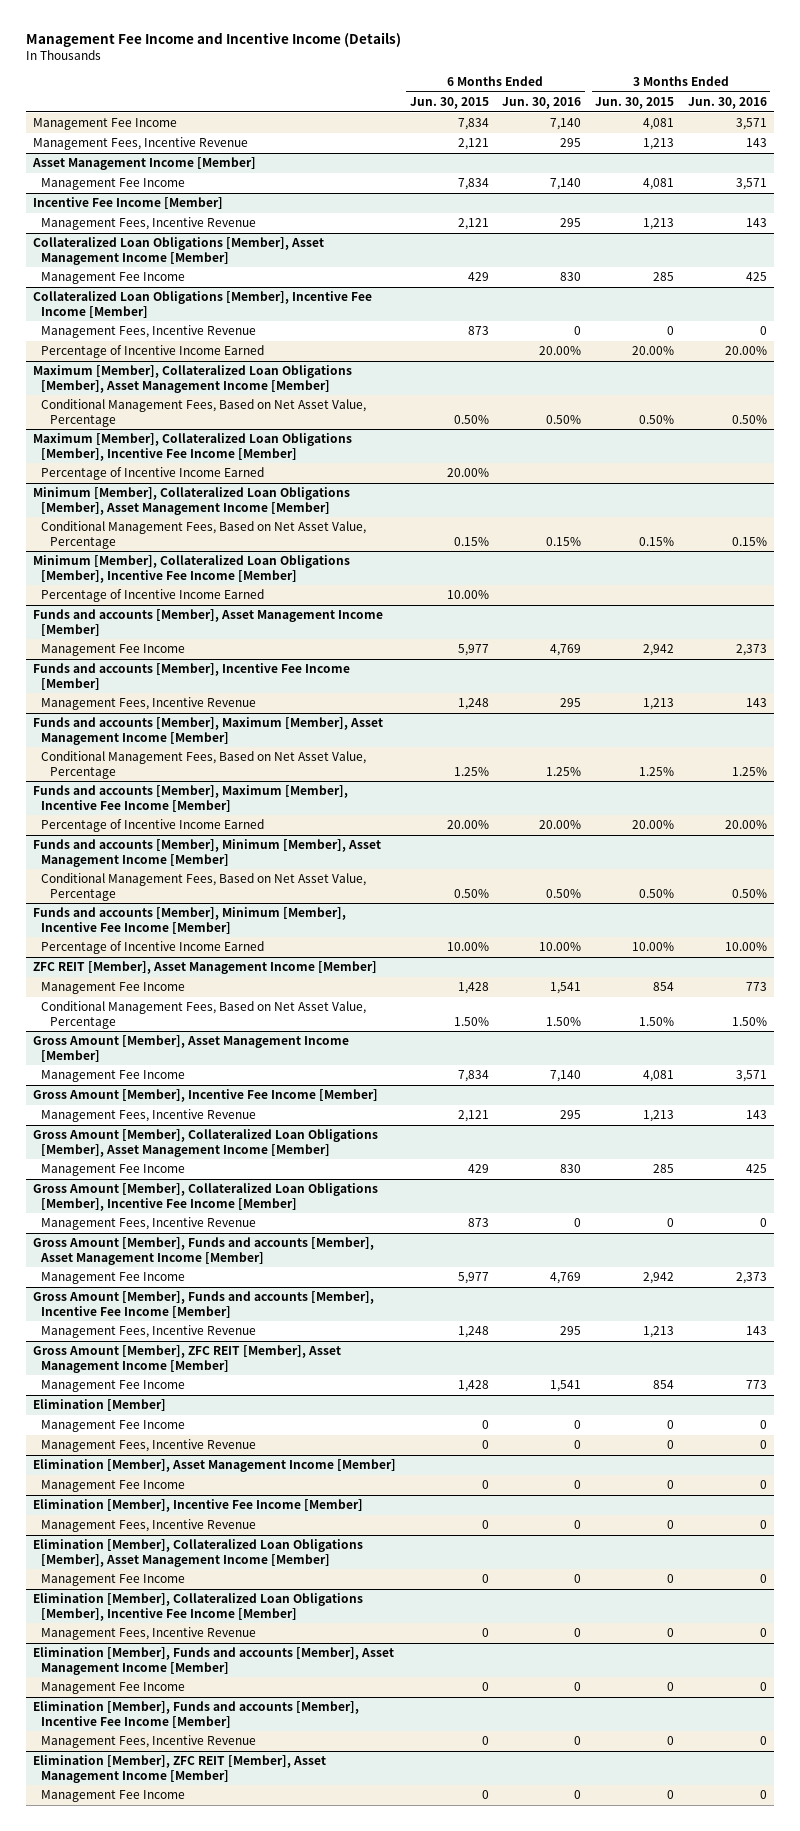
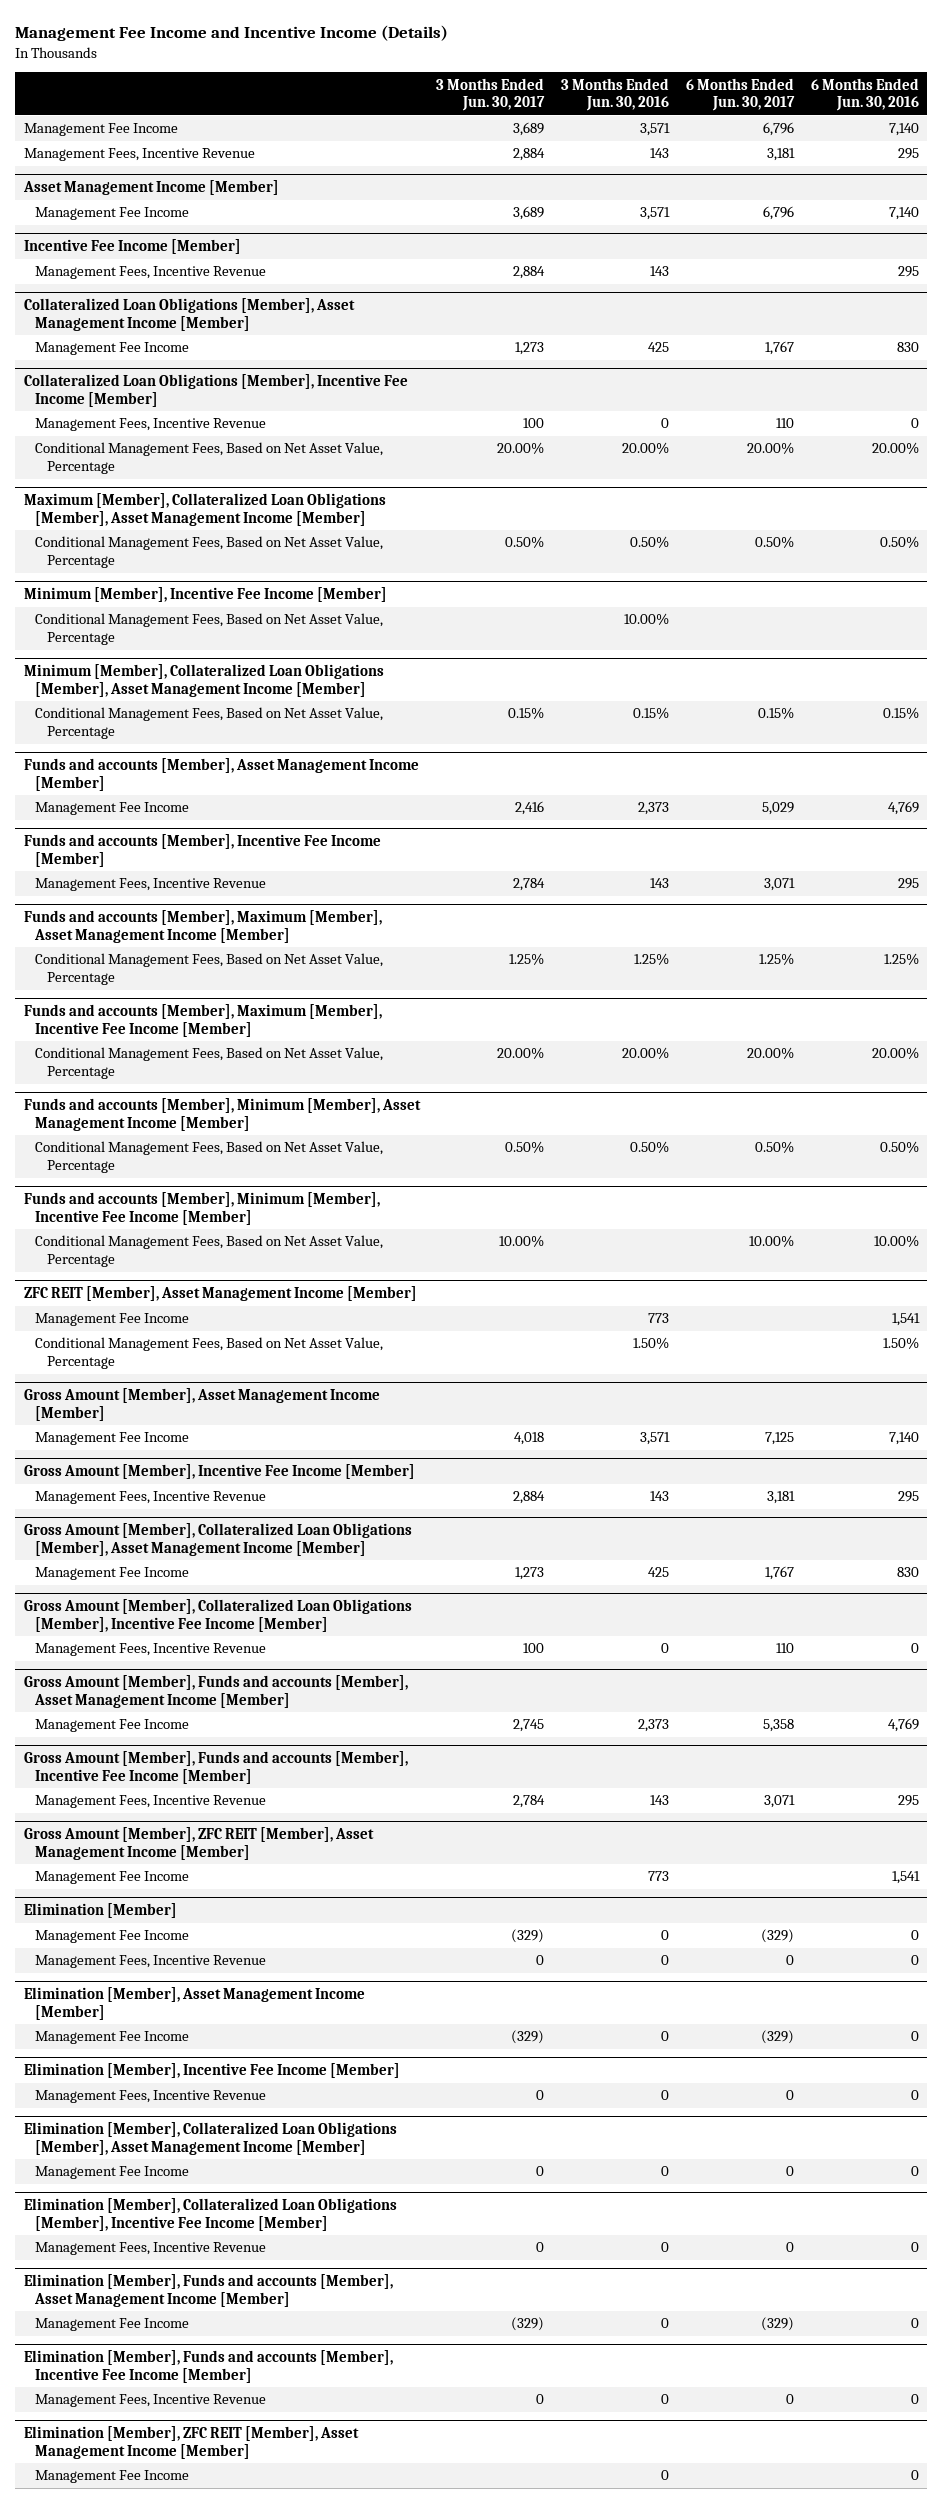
- | 6 Months Ended Jun. 30, 2015 | 6 Months Ended Jun. 30, 2016 | 3 Months Ended Jun. 30, 2015 | 3 Months Ended Jun. 30, 2016
+ | 3 Months Ended Jun. 30, 2017 | 3 Months Ended Jun. 30, 2016 | 6 Months Ended Jun. 30, 2017 | 6 Months Ended Jun. 30, 2016
@ Collateralized Loan Obligations [Member], Incentive Fee Income [Member]
- Percentage of Incentive Income Earned | | 20.00% | 20.00% | 20.00%
+ Conditional Management Fees, Based on Net Asset Value, Percentage | 20.00% | 20.00% | 20.00% | 20.00%
- Maximum [Member], Collateralized Loan Obligations [Member], Incentive Fee Income [Member]
- Percentage of Incentive Income Earned | 20.00% | | |
+ Minimum [Member], Incentive Fee Income [Member]
+ Conditional Management Fees, Based on Net Asset Value, Percentage | | 10.00% | |
- Minimum [Member], Collateralized Loan Obligations [Member], Incentive Fee Income [Member]
- Percentage of Incentive Income Earned | 10.00% | | |
@ Funds and accounts [Member], Maximum [Member], Incentive Fee Income [Member]
- Percentage of Incentive Income Earned | 20.00% | 20.00% | 20.00% | 20.00%
+ Conditional Management Fees, Based on Net Asset Value, Percentage | 20.00% | 20.00% | 20.00% | 20.00%
@ Funds and accounts [Member], Minimum [Member], Incentive Fee Income [Member]
- Percentage of Incentive Income Earned | 10.00% | 10.00% | 10.00% | 10.00%
+ Conditional Management Fees, Based on Net Asset Value, Percentage | 10.00% | | 10.00% | 10.00%

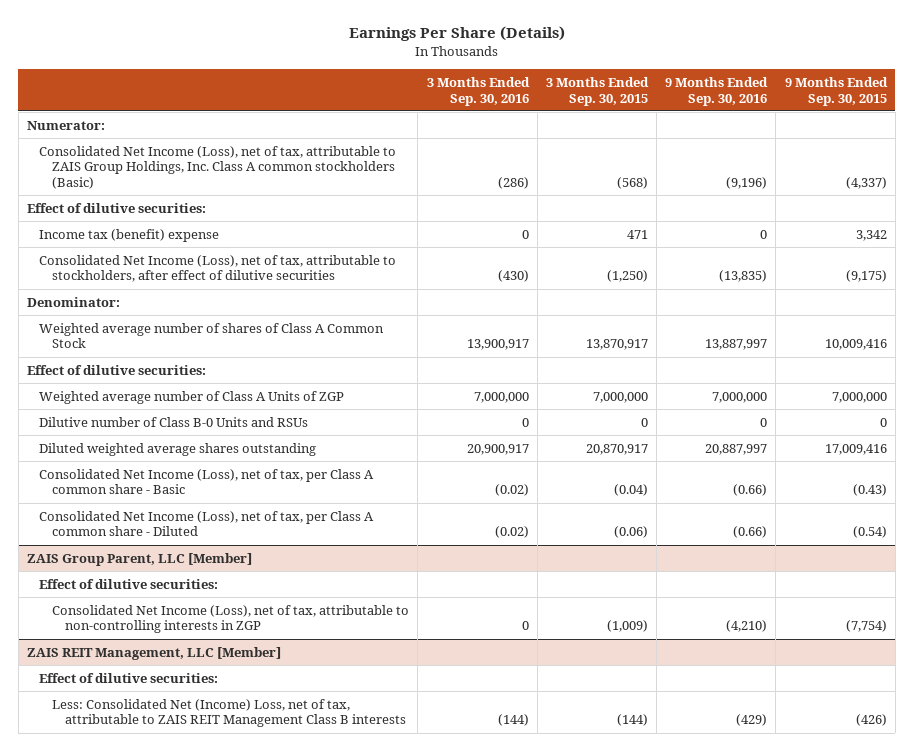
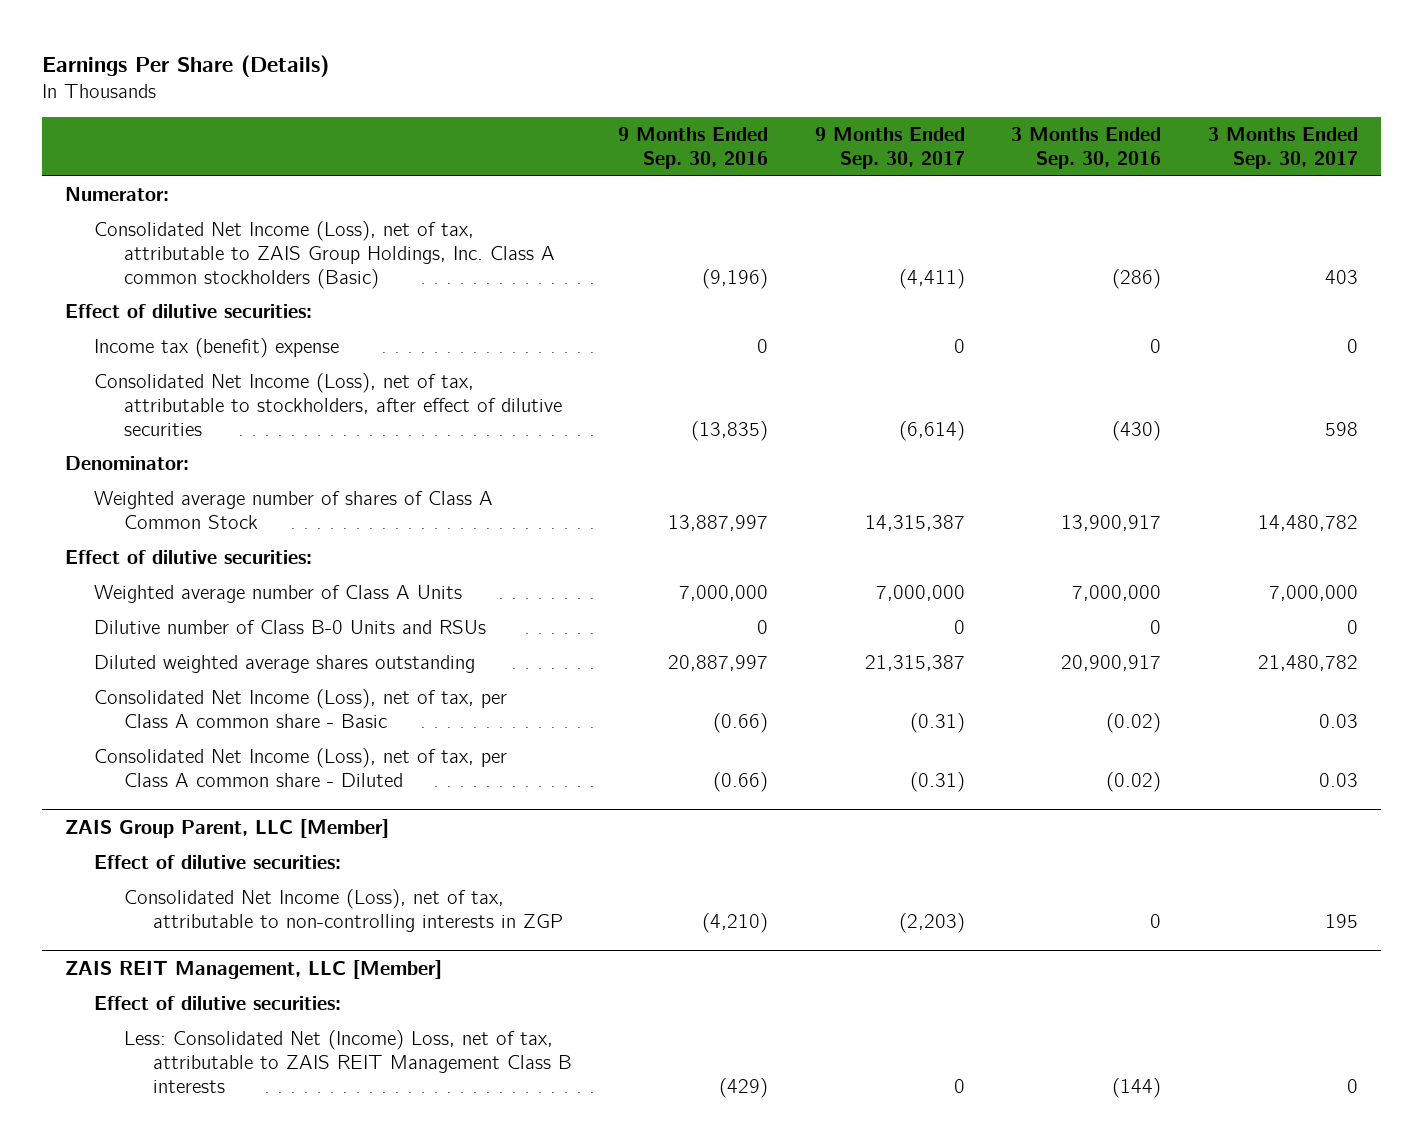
- | 3 Months Ended Sep. 30, 2016 | 3 Months Ended Sep. 30, 2015 | 9 Months Ended Sep. 30, 2016 | 9 Months Ended Sep. 30, 2015
+ | 9 Months Ended Sep. 30, 2016 | 9 Months Ended Sep. 30, 2017 | 3 Months Ended Sep. 30, 2016 | 3 Months Ended Sep. 30, 2017
- Weighted average number of Class A Units of ZGP | 7,000,000 | 7,000,000 | 7,000,000 | 7,000,000
+ Weighted average number of Class A Units | 7,000,000 | 7,000,000 | 7,000,000 | 7,000,000

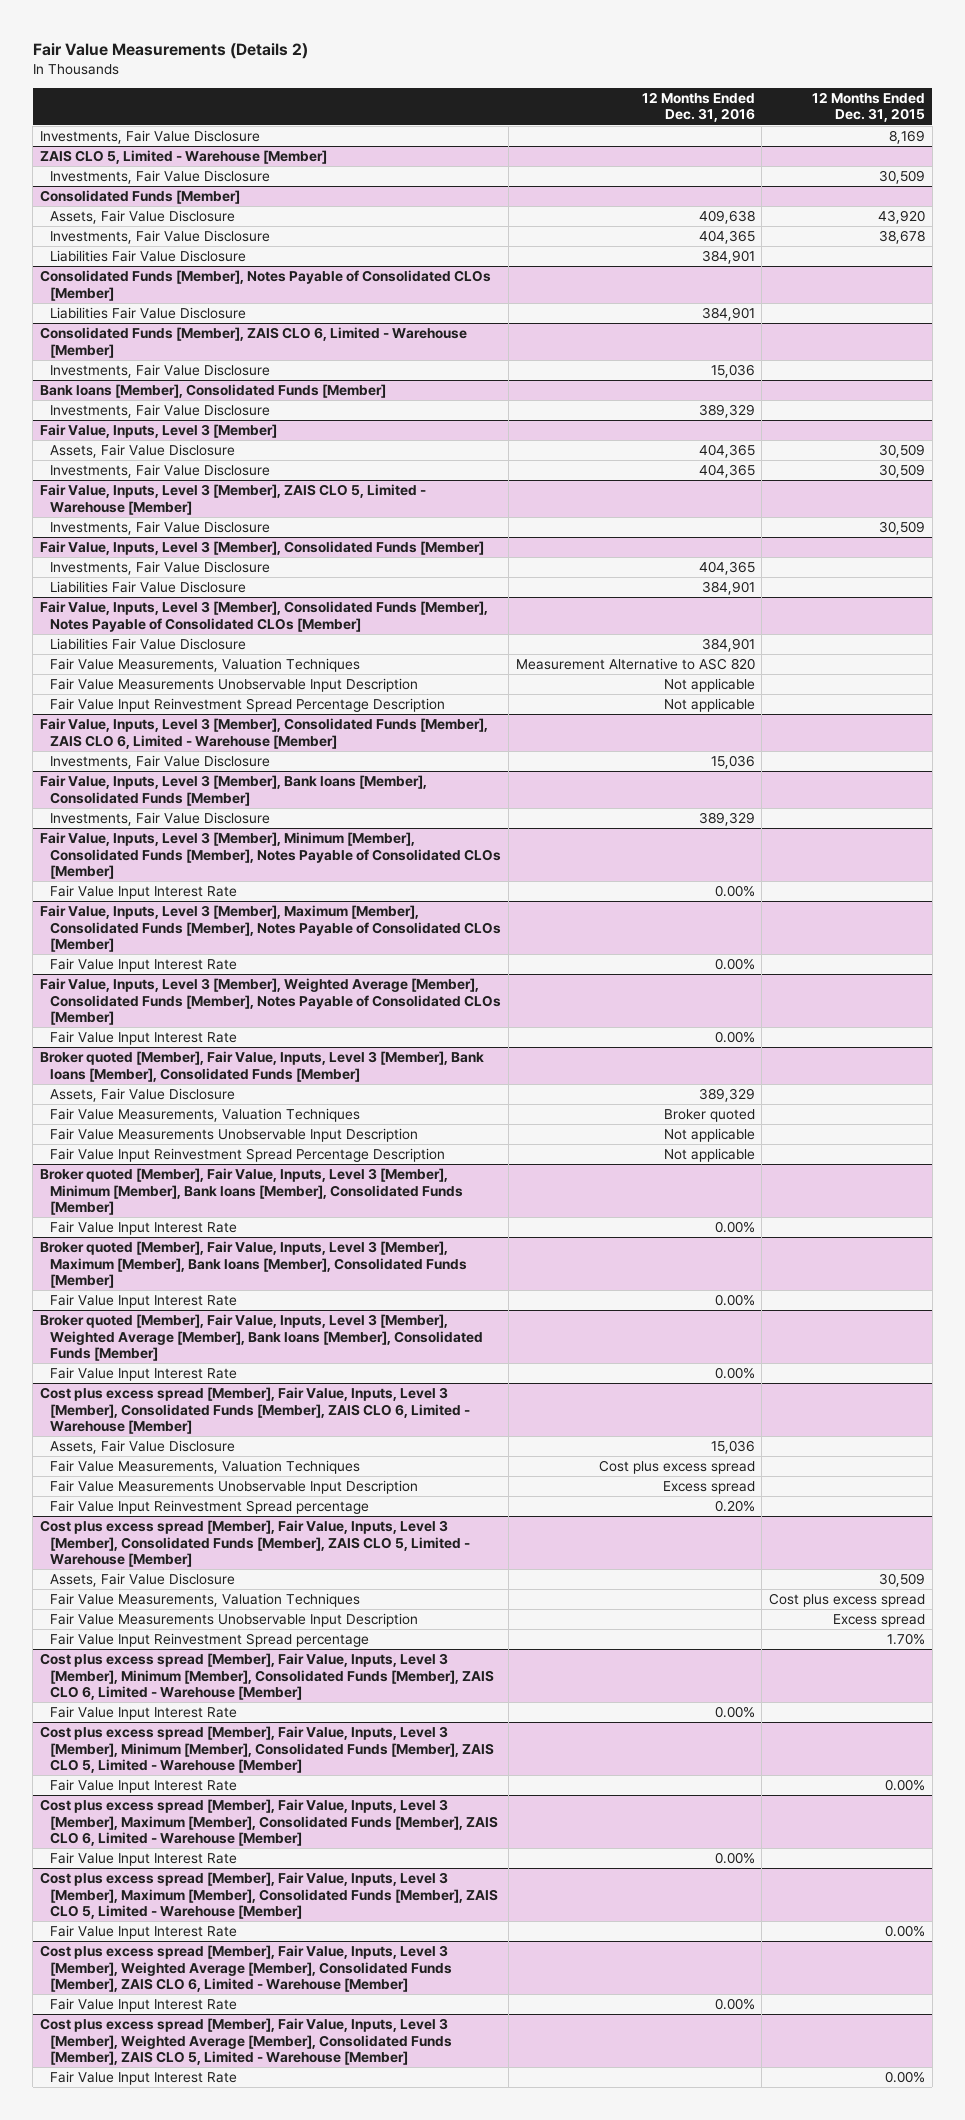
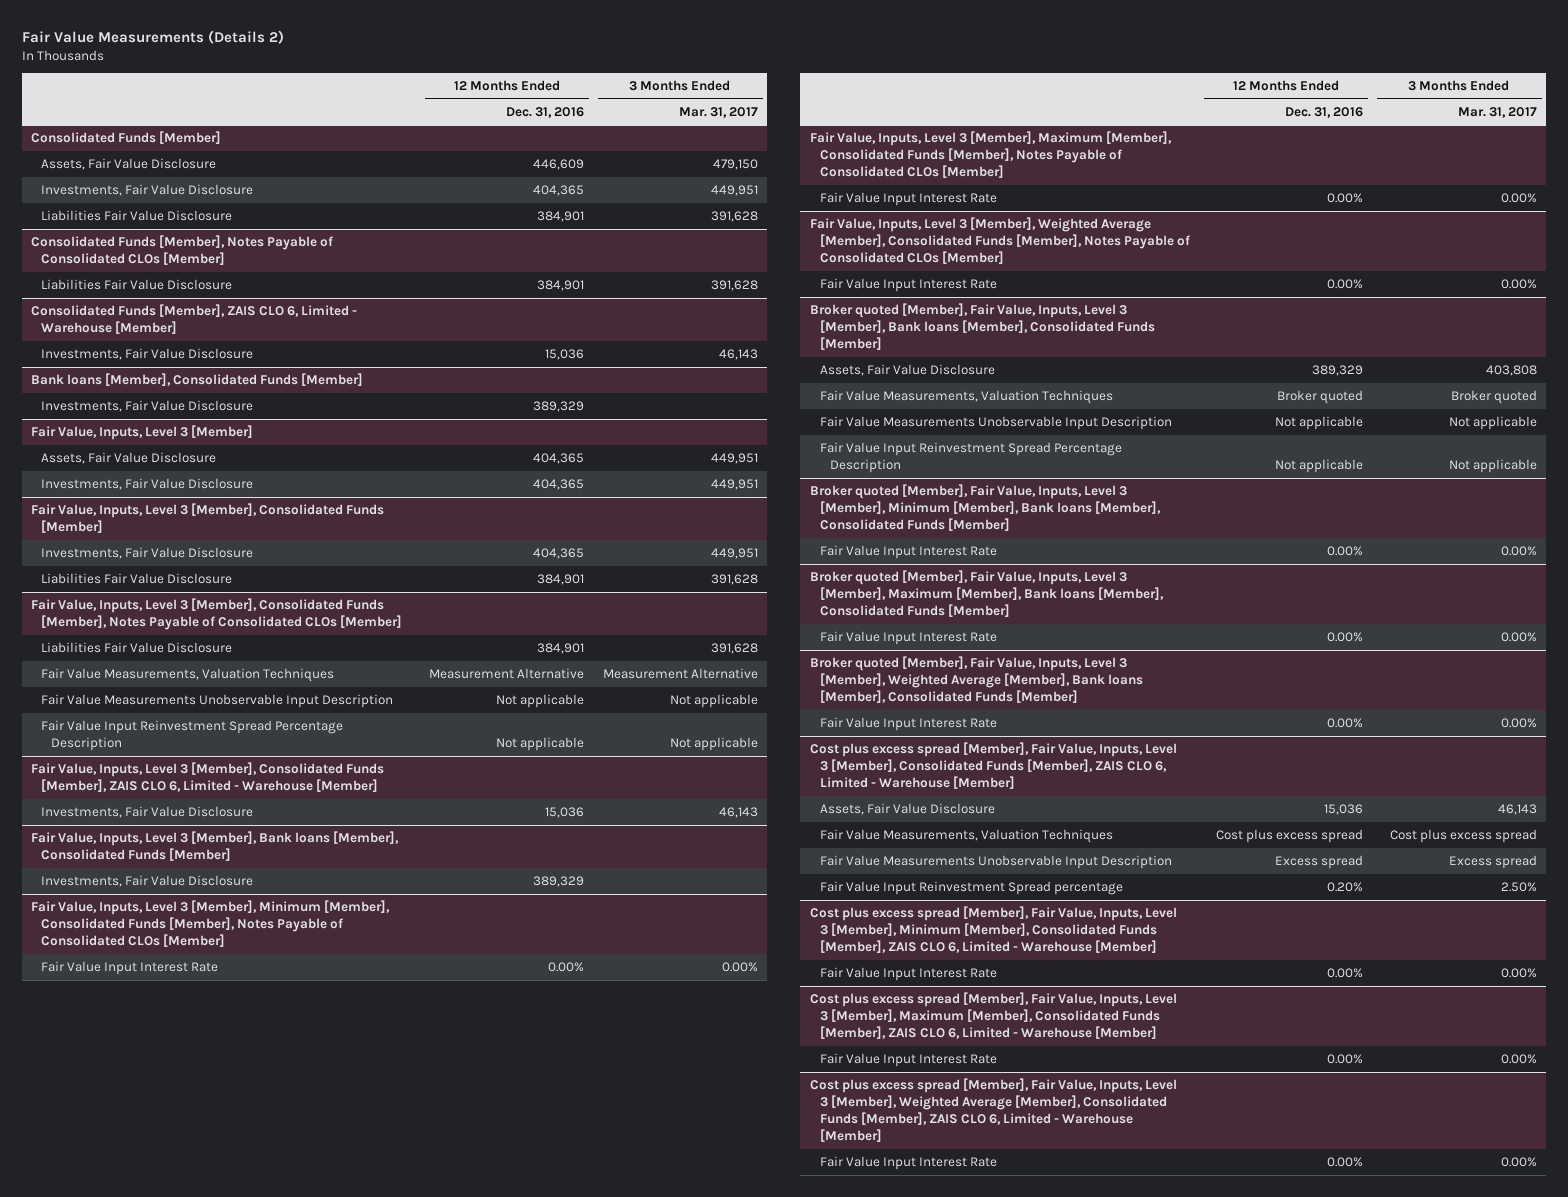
- | 12 Months Ended Dec. 31, 2016 | 12 Months Ended Dec. 31, 2015
+ | 12 Months Ended Dec. 31, 2016 | 3 Months Ended Mar. 31, 2017
- Investments, Fair Value Disclosure | | 8,169
- ZAIS CLO 5, Limited - Warehouse [Member]
- Investments, Fair Value Disclosure | | 30,509
@ Consolidated Funds [Member]
- Assets, Fair Value Disclosure | 409,638 | 43,920
+ Assets, Fair Value Disclosure | 446,609 | 479,150
- Fair Value, Inputs, Level 3 [Member], ZAIS CLO 5, Limited - Warehouse [Member]
- Investments, Fair Value Disclosure | | 30,509
@ Fair Value, Inputs, Level 3 [Member], Consolidated Funds [Member], Notes Payable of Consolidated CLOs [Member]
- Fair Value Measurements, Valuation Techniques | Measurement Alternative to ASC 820 |
+ Fair Value Measurements, Valuation Techniques | Measurement Alternative | Measurement Alternative
- Cost plus excess spread [Member], Fair Value, Inputs, Level 3 [Member], Consolidated Funds [Member], ZAIS CLO 5, Limited - Warehouse [Member]
- Assets, Fair Value Disclosure | | 30,509
- Fair Value Measurements, Valuation Techniques | | Cost plus excess spread
- Fair Value Measurements Unobservable Input Description | | Excess spread
- Fair Value Input Reinvestment Spread percentage | | 1.70%
- Cost plus excess spread [Member], Fair Value, Inputs, Level 3 [Member], Minimum [Member], Consolidated Funds [Member], ZAIS CLO 5, Limited - Warehouse [Member]
- Fair Value Input Interest Rate | | 0.00%
- Cost plus excess spread [Member], Fair Value, Inputs, Level 3 [Member], Maximum [Member], Consolidated Funds [Member], ZAIS CLO 5, Limited - Warehouse [Member]
- Fair Value Input Interest Rate | | 0.00%
- Cost plus excess spread [Member], Fair Value, Inputs, Level 3 [Member], Weighted Average [Member], Consolidated Funds [Member], ZAIS CLO 5, Limited - Warehouse [Member]
- Fair Value Input Interest Rate | | 0.00%

